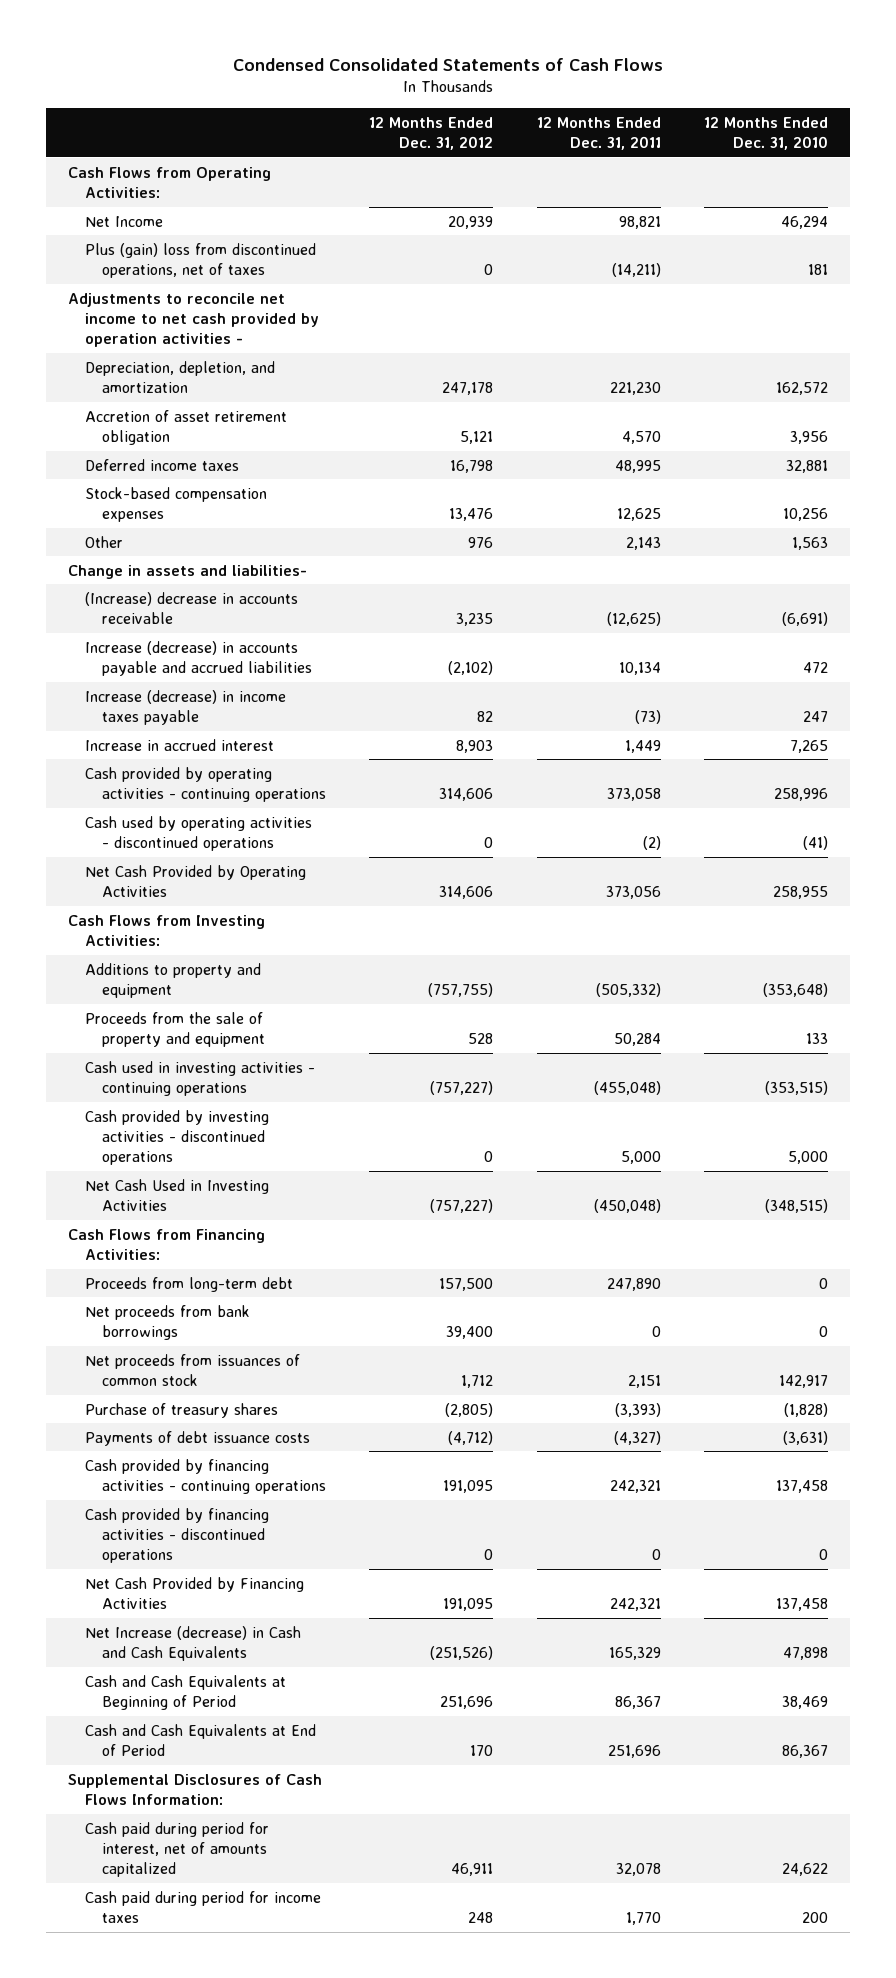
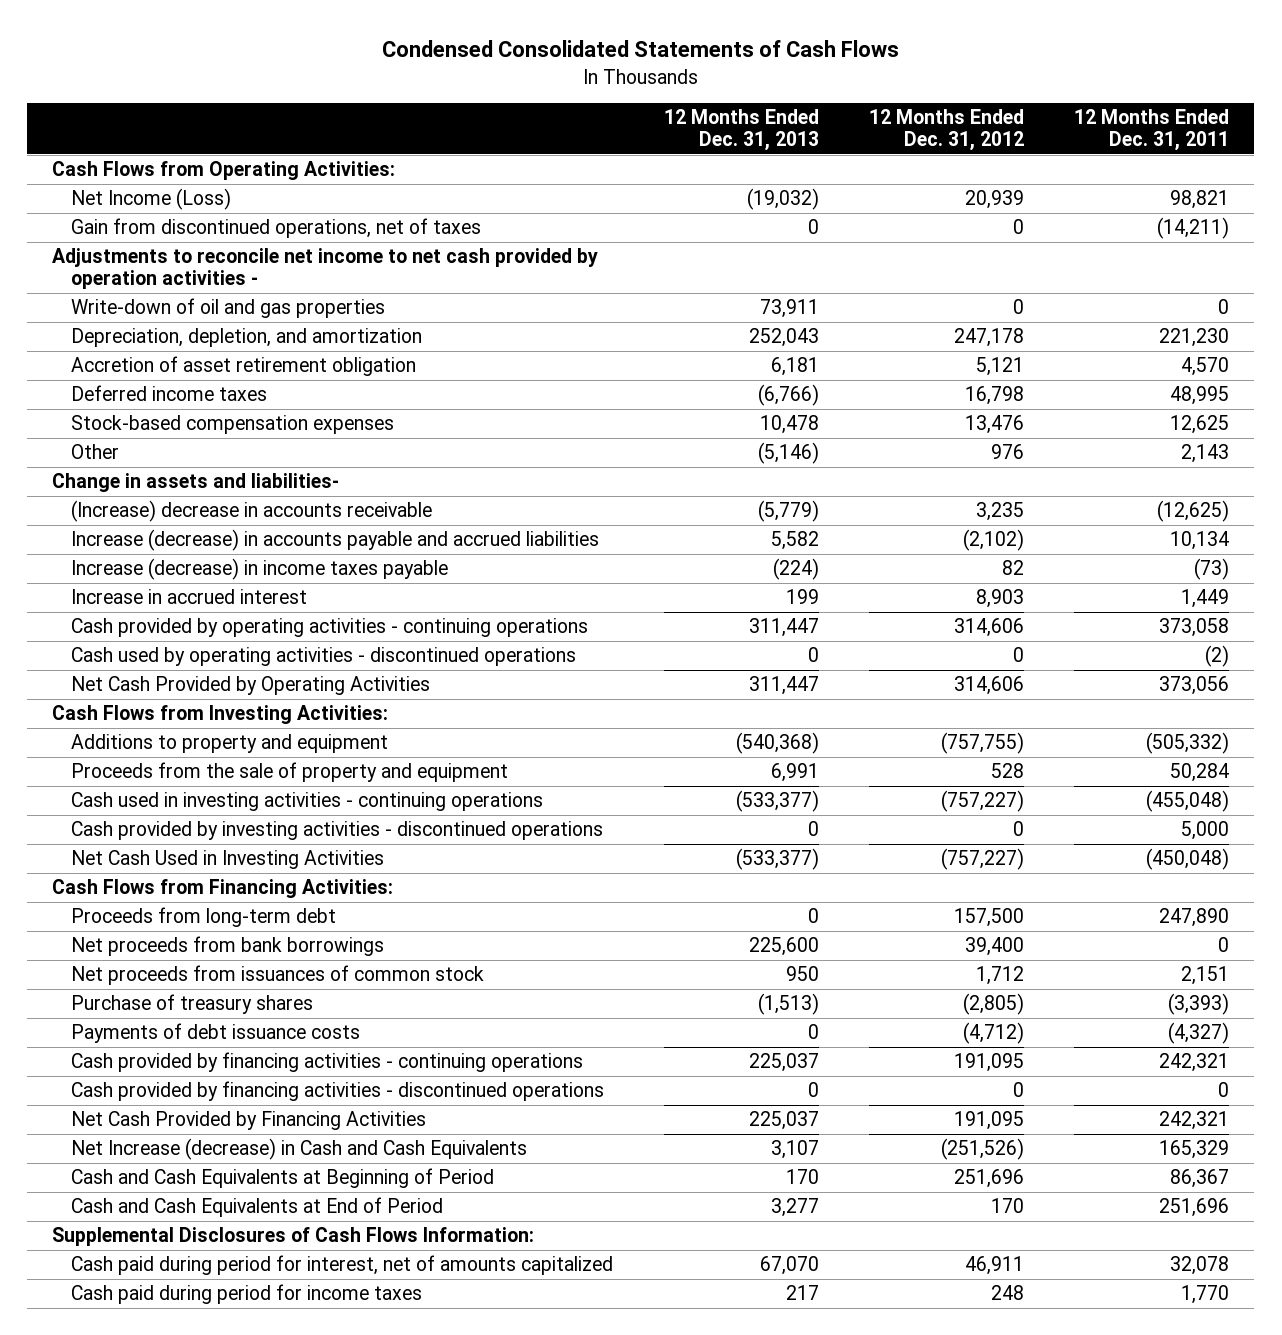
- | 12 Months Ended Dec. 31, 2012 | 12 Months Ended Dec. 31, 2011 | 12 Months Ended Dec. 31, 2010
+ | 12 Months Ended Dec. 31, 2013 | 12 Months Ended Dec. 31, 2012 | 12 Months Ended Dec. 31, 2011
- Net Income | 20,939 | 98,821 | 46,294
- Plus (gain) loss from discontinued operations, net of taxes | 0 | (14,211) | 181
+ Net Income (Loss) | (19,032) | 20,939 | 98,821
+ Gain from discontinued operations, net of taxes | 0 | 0 | (14,211)
+ Write-down of oil and gas properties | 73,911 | 0 | 0

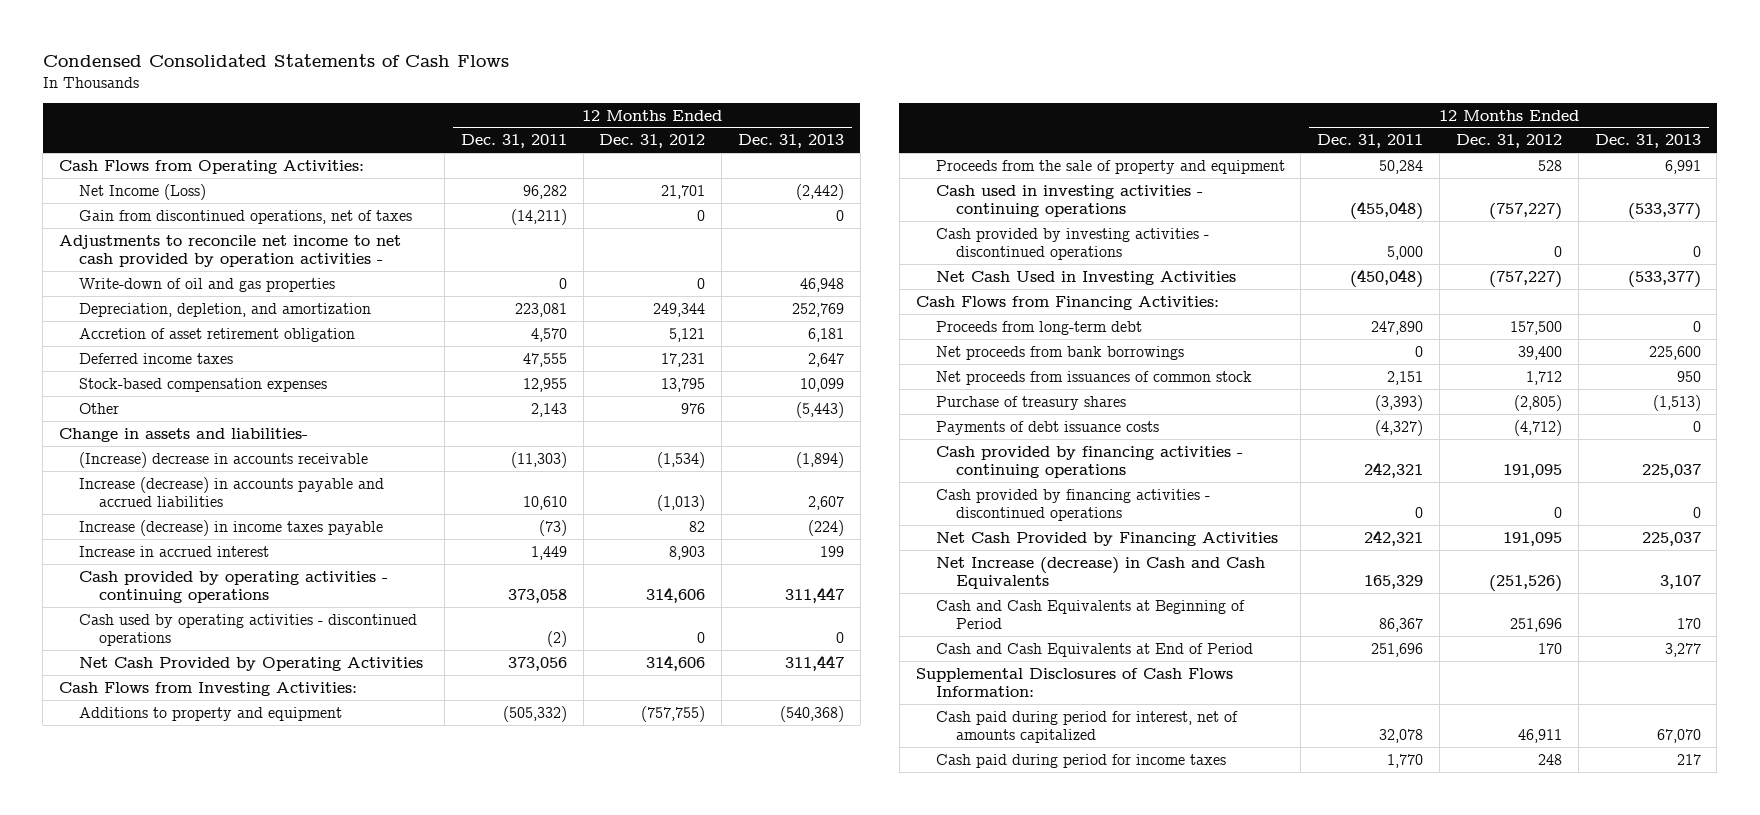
- | 12 Months Ended Dec. 31, 2013 | 12 Months Ended Dec. 31, 2012 | 12 Months Ended Dec. 31, 2011
+ | 12 Months Ended Dec. 31, 2011 | 12 Months Ended Dec. 31, 2012 | 12 Months Ended Dec. 31, 2013
- Net Income (Loss) | (19,032) | 20,939 | 98,821
+ Net Income (Loss) | 96,282 | 21,701 | (2,442)
- Write-down of oil and gas properties | 73,911 | 0 | 0
- Depreciation, depletion, and amortization | 252,043 | 247,178 | 221,230
+ Write-down of oil and gas properties | 0 | 0 | 46,948
+ Depreciation, depletion, and amortization | 223,081 | 249,344 | 252,769
- Deferred income taxes | (6,766) | 16,798 | 48,995
- Stock-based compensation expenses | 10,478 | 13,476 | 12,625
- Other | (5,146) | 976 | 2,143
+ Deferred income taxes | 47,555 | 17,231 | 2,647
+ Stock-based compensation expenses | 12,955 | 13,795 | 10,099
+ Other | 2,143 | 976 | (5,443)
- (Increase) decrease in accounts receivable | (5,779) | 3,235 | (12,625)
- Increase (decrease) in accounts payable and accrued liabilities | 5,582 | (2,102) | 10,134
+ (Increase) decrease in accounts receivable | (11,303) | (1,534) | (1,894)
+ Increase (decrease) in accounts payable and accrued liabilities | 10,610 | (1,013) | 2,607

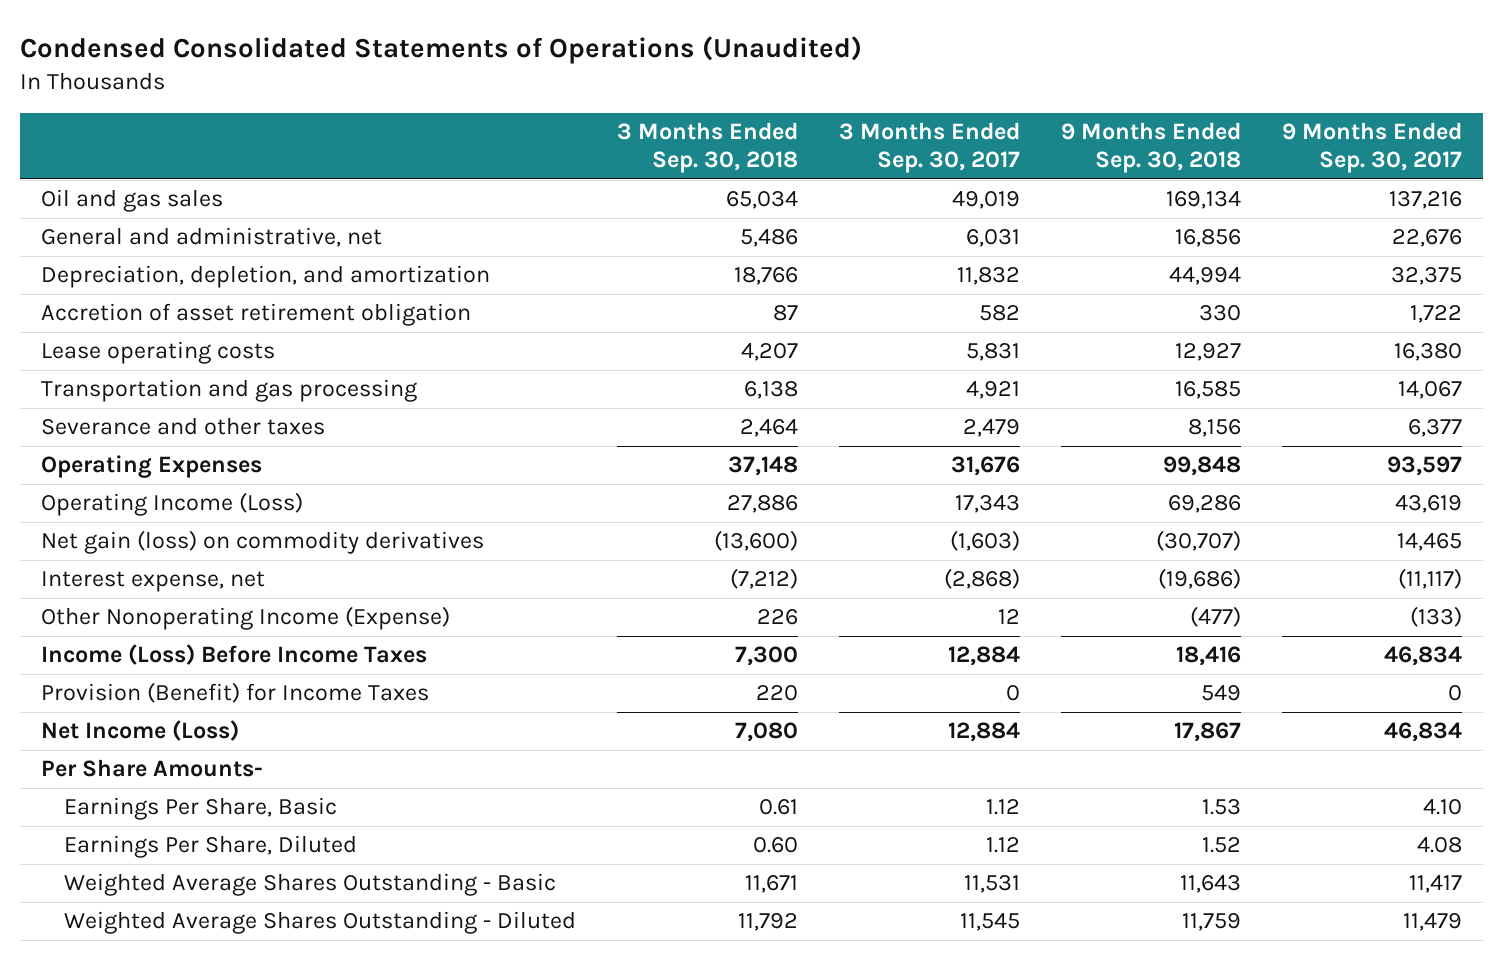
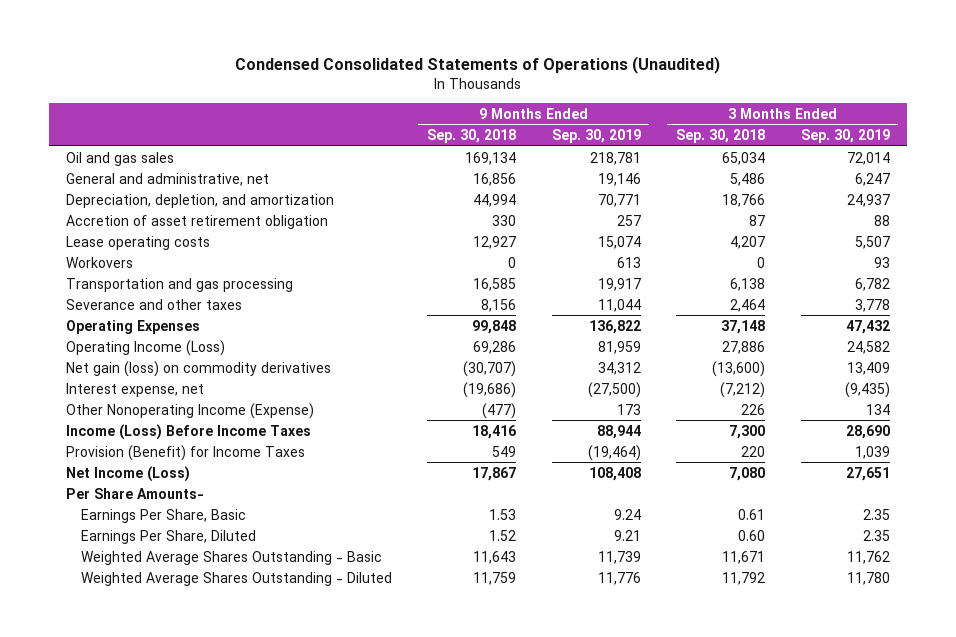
- | 3 Months Ended Sep. 30, 2018 | 3 Months Ended Sep. 30, 2017 | 9 Months Ended Sep. 30, 2018 | 9 Months Ended Sep. 30, 2017
+ | 9 Months Ended Sep. 30, 2018 | 9 Months Ended Sep. 30, 2019 | 3 Months Ended Sep. 30, 2018 | 3 Months Ended Sep. 30, 2019
+ Workovers | 0 | 613 | 0 | 93

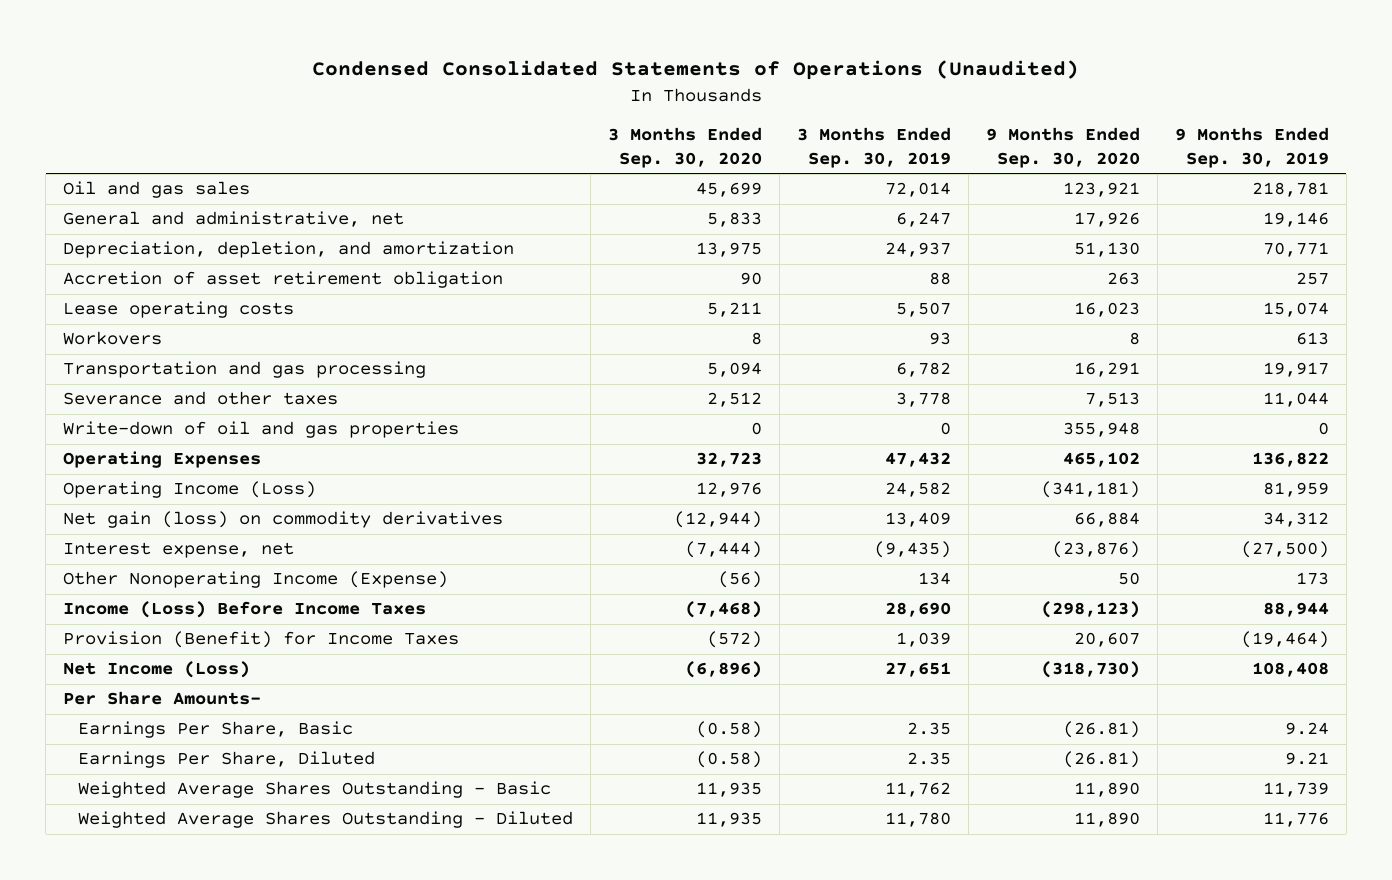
- | 9 Months Ended Sep. 30, 2018 | 9 Months Ended Sep. 30, 2019 | 3 Months Ended Sep. 30, 2018 | 3 Months Ended Sep. 30, 2019
+ | 3 Months Ended Sep. 30, 2020 | 3 Months Ended Sep. 30, 2019 | 9 Months Ended Sep. 30, 2020 | 9 Months Ended Sep. 30, 2019
+ Write-down of oil and gas properties | 0 | 0 | 355,948 | 0

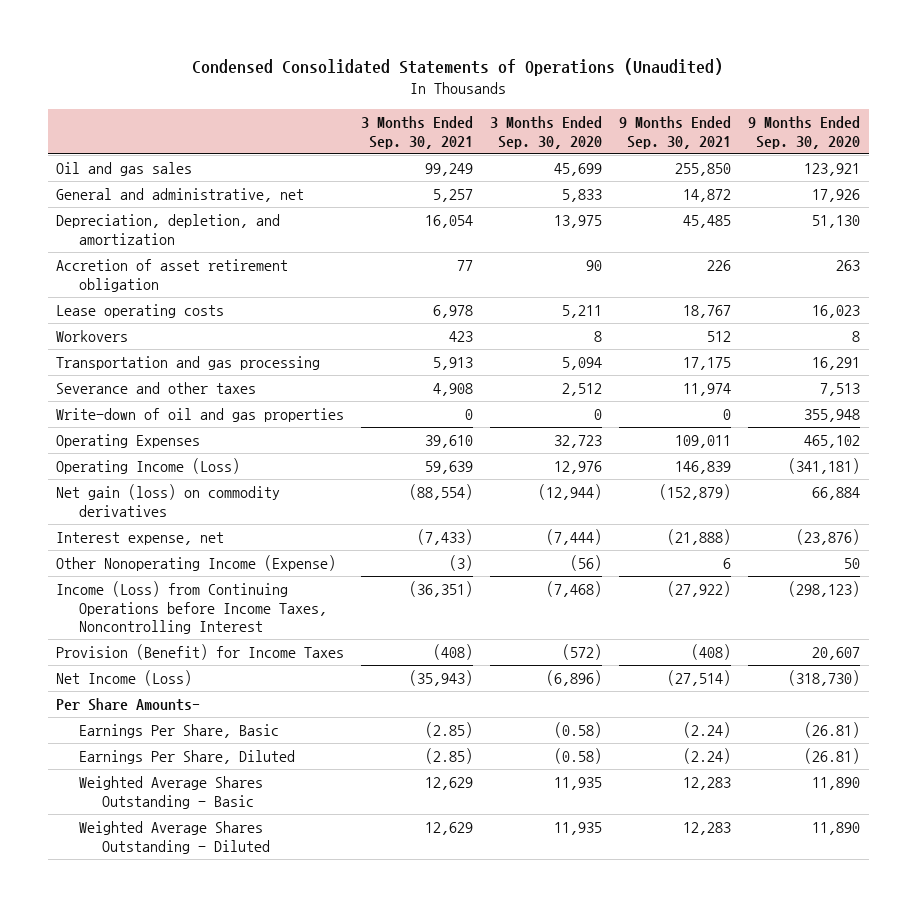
- | 3 Months Ended Sep. 30, 2020 | 3 Months Ended Sep. 30, 2019 | 9 Months Ended Sep. 30, 2020 | 9 Months Ended Sep. 30, 2019
+ | 3 Months Ended Sep. 30, 2021 | 3 Months Ended Sep. 30, 2020 | 9 Months Ended Sep. 30, 2021 | 9 Months Ended Sep. 30, 2020
- Income (Loss) Before Income Taxes | (7,468) | 28,690 | (298,123) | 88,944
+ Income (Loss) from Continuing Operations before Income Taxes, Noncontrolling Interest | (36,351) | (7,468) | (27,922) | (298,123)

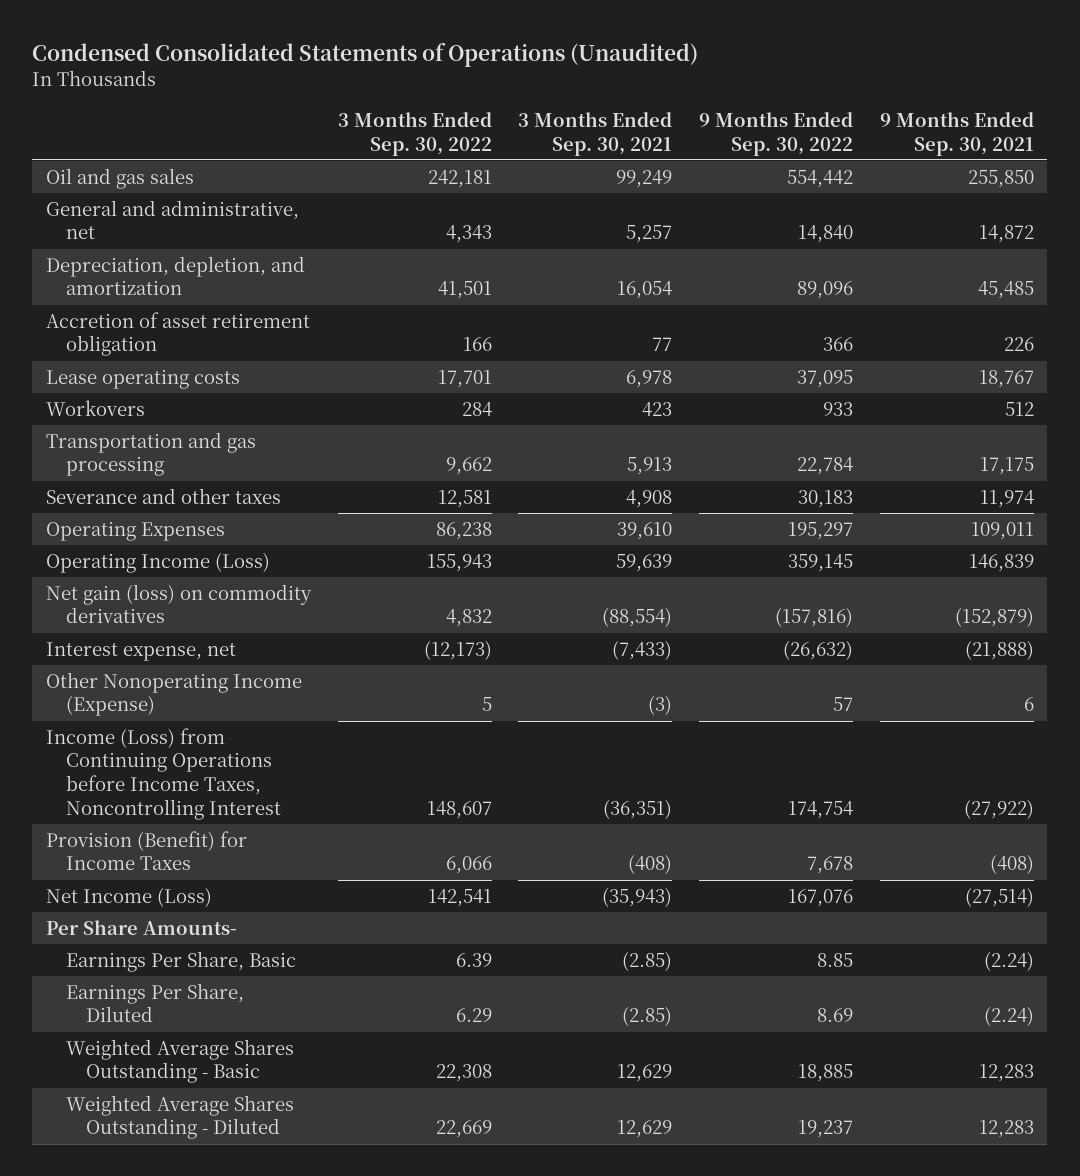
- | 3 Months Ended Sep. 30, 2021 | 3 Months Ended Sep. 30, 2020 | 9 Months Ended Sep. 30, 2021 | 9 Months Ended Sep. 30, 2020
+ | 3 Months Ended Sep. 30, 2022 | 3 Months Ended Sep. 30, 2021 | 9 Months Ended Sep. 30, 2022 | 9 Months Ended Sep. 30, 2021
- Write-down of oil and gas properties | 0 | 0 | 0 | 355,948

